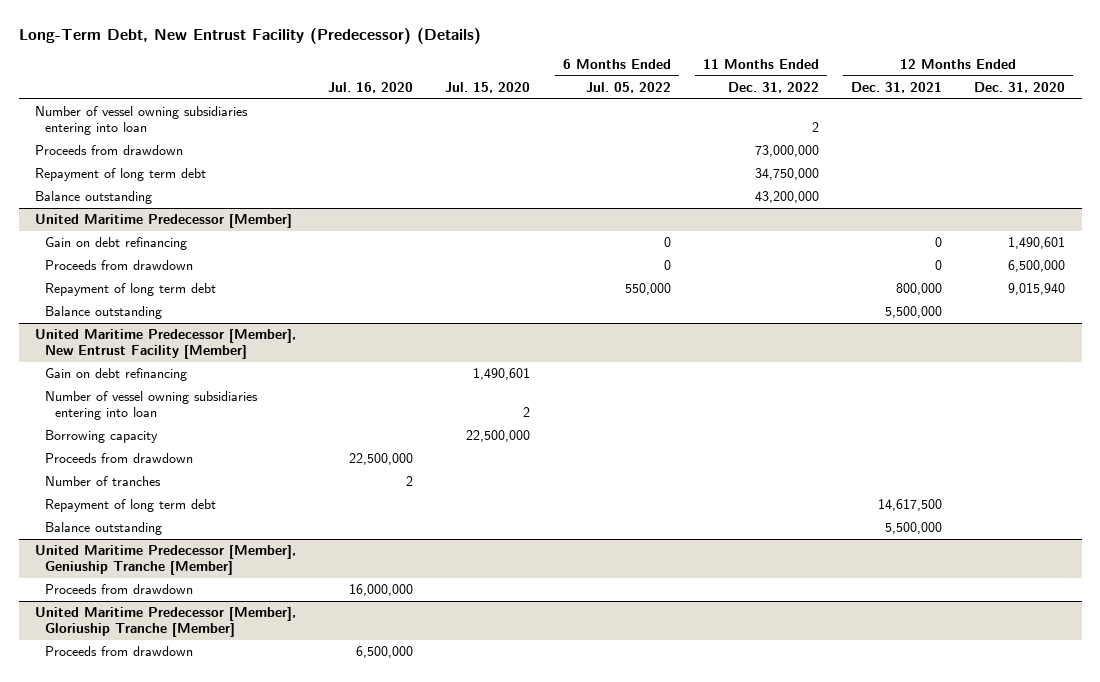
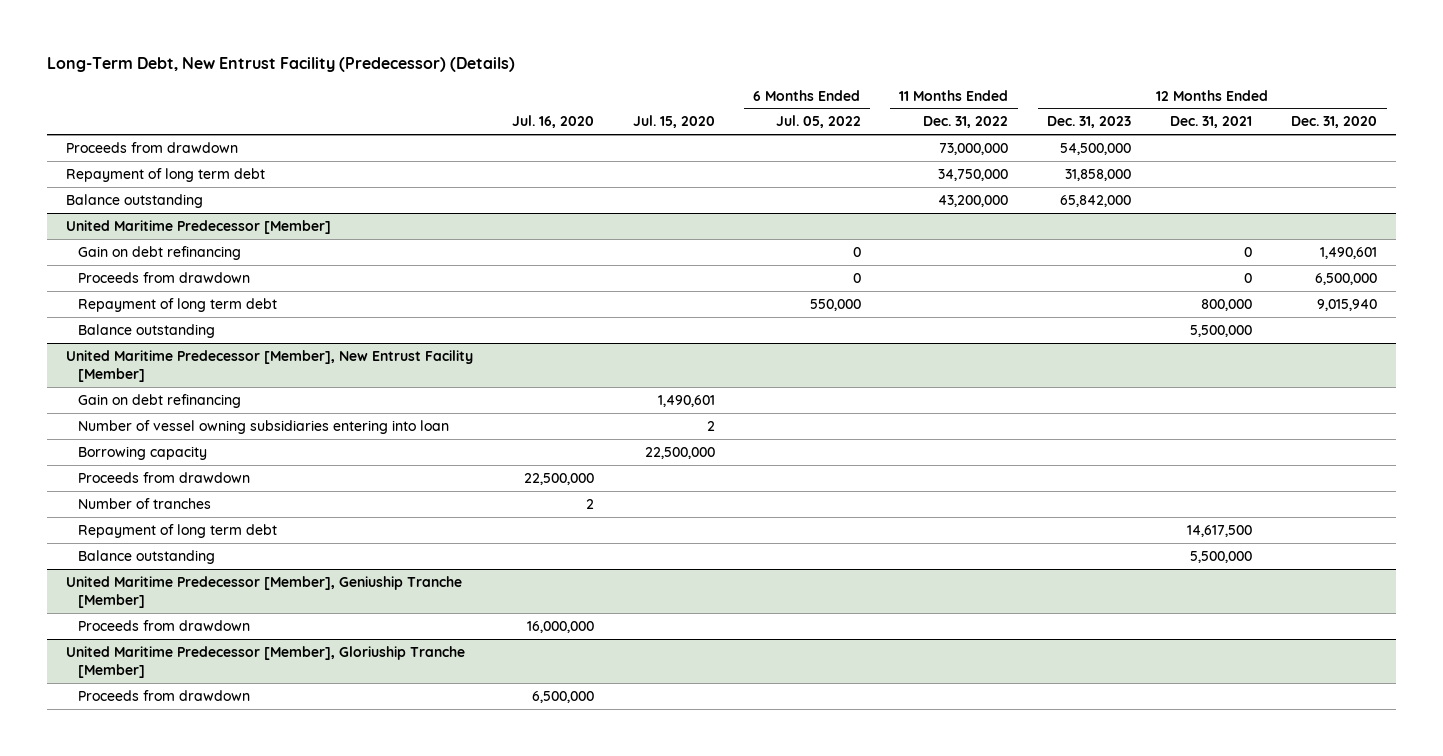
- | Jul. 16, 2020 | Jul. 15, 2020 | 6 Months Ended Jul. 05, 2022 | 11 Months Ended Dec. 31, 2022 | 12 Months Ended Dec. 31, 2021 | 12 Months Ended Dec. 31, 2020
+ | Jul. 16, 2020 | Jul. 15, 2020 | 6 Months Ended Jul. 05, 2022 | 11 Months Ended Dec. 31, 2022 | 12 Months Ended Dec. 31, 2023 | 12 Months Ended Dec. 31, 2021 | 12 Months Ended Dec. 31, 2020
- Number of vessel owning subsidiaries entering into loan | | | | 2 | |

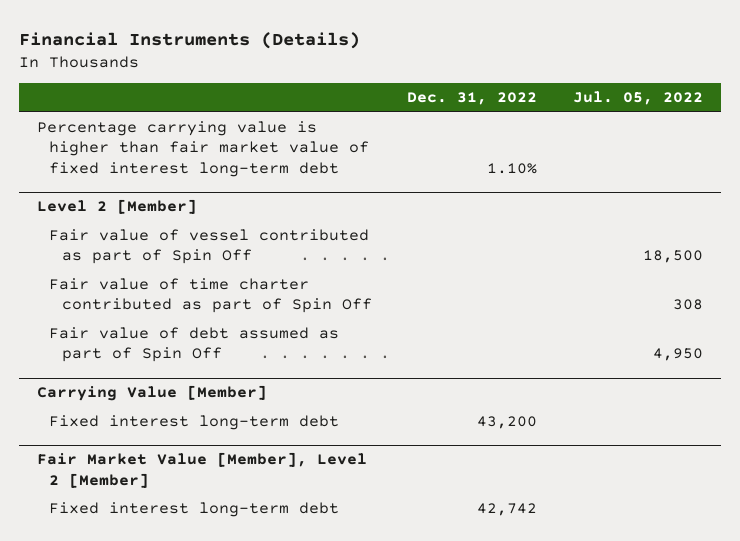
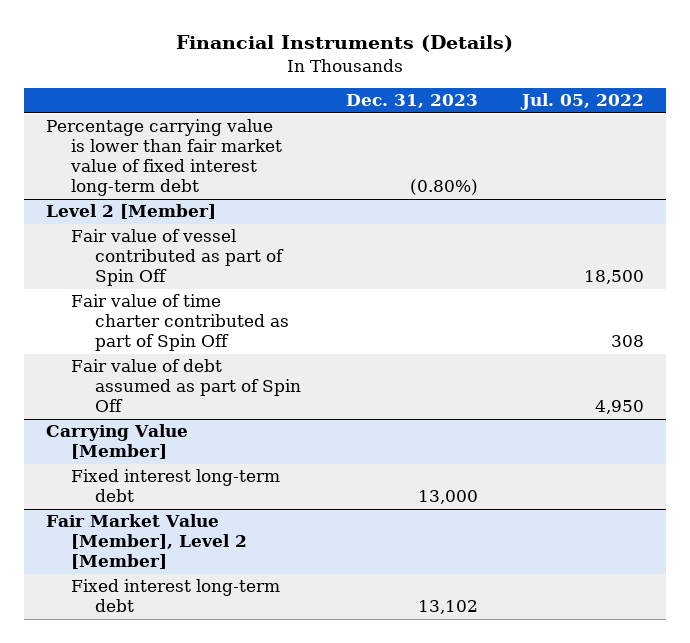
- | Dec. 31, 2022 | Jul. 05, 2022
+ | Dec. 31, 2023 | Jul. 05, 2022
- Percentage carrying value is higher than fair market value of fixed interest long-term debt | 1.10% |
+ Percentage carrying value is lower than fair market value of fixed interest long-term debt | (0.80%) |

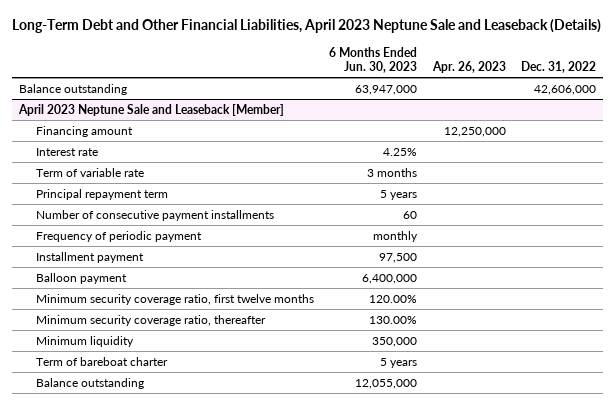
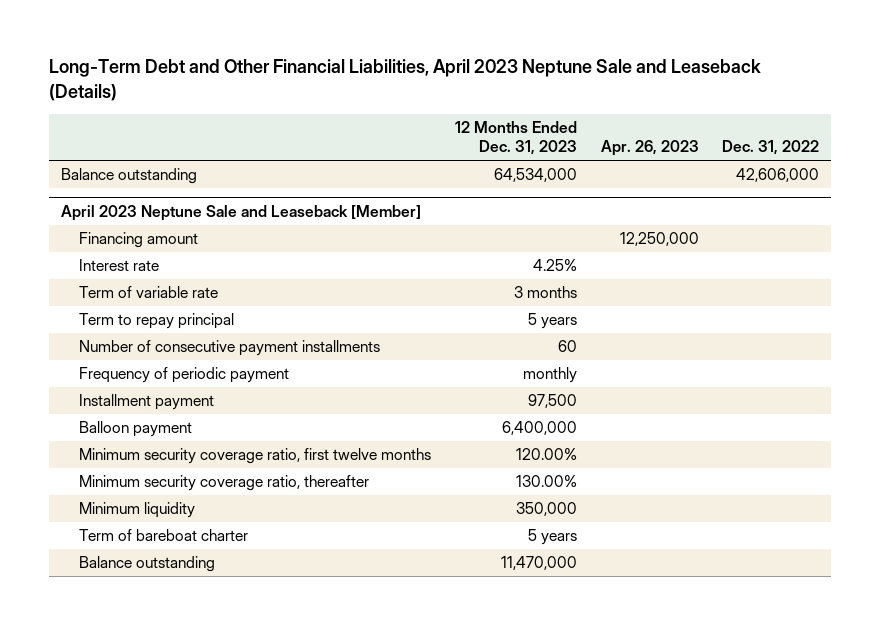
- | 6 Months Ended Jun. 30, 2023 | Apr. 26, 2023 | Dec. 31, 2022
+ | 12 Months Ended Dec. 31, 2023 | Apr. 26, 2023 | Dec. 31, 2022
@ April 2023 Neptune Sale and Leaseback [Member]
- Principal repayment term | 5 years | |
+ Term to repay principal | 5 years | |

